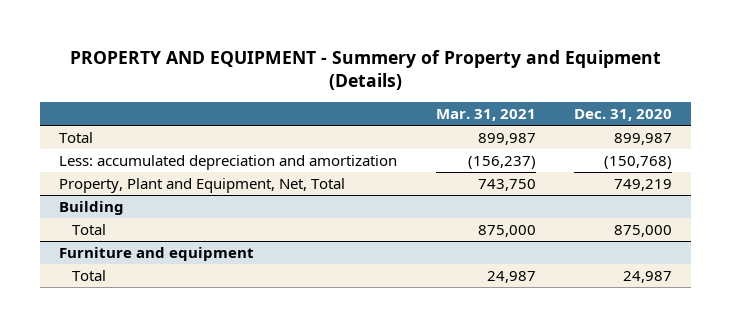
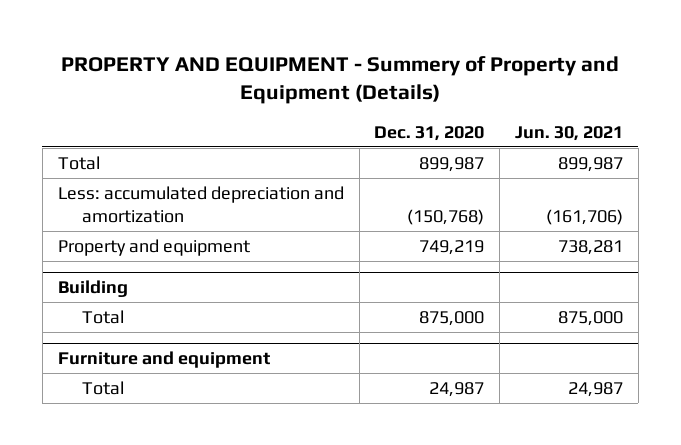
- | Mar. 31, 2021 | Dec. 31, 2020
+ | Dec. 31, 2020 | Jun. 30, 2021
- Property, Plant and Equipment, Net, Total | 743,750 | 749,219
+ Property and equipment | 749,219 | 738,281

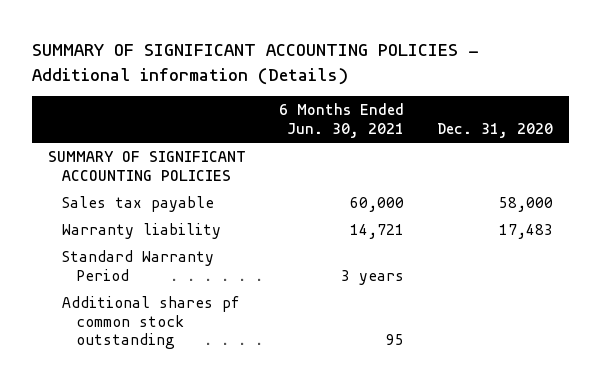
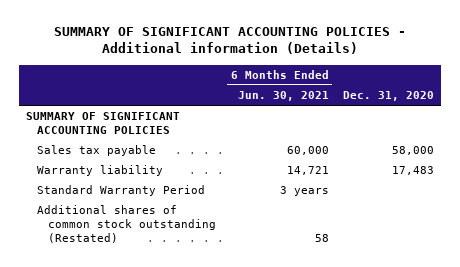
- Additional shares pf common stock outstanding | 95 |
+ Additional shares of common stock outstanding (Restated) | 58 |

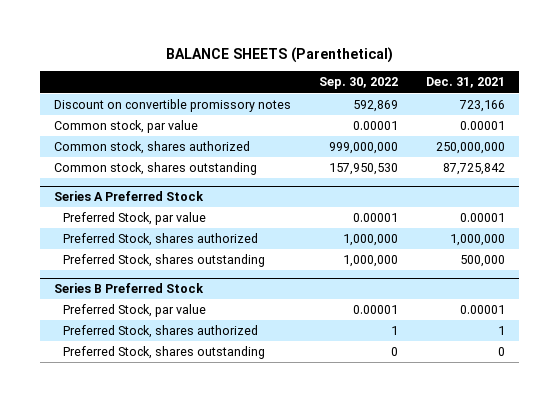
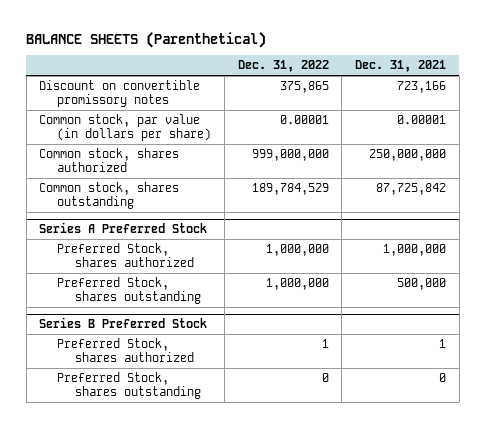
- | Sep. 30, 2022 | Dec. 31, 2021
+ | Dec. 31, 2022 | Dec. 31, 2021
- Common stock, par value | 0.00001 | 0.00001
+ Common stock, par value (in dollars per share) | 0.00001 | 0.00001
@ Series A Preferred Stock
- Preferred Stock, par value | 0.00001 | 0.00001
@ Series B Preferred Stock
- Preferred Stock, par value | 0.00001 | 0.00001

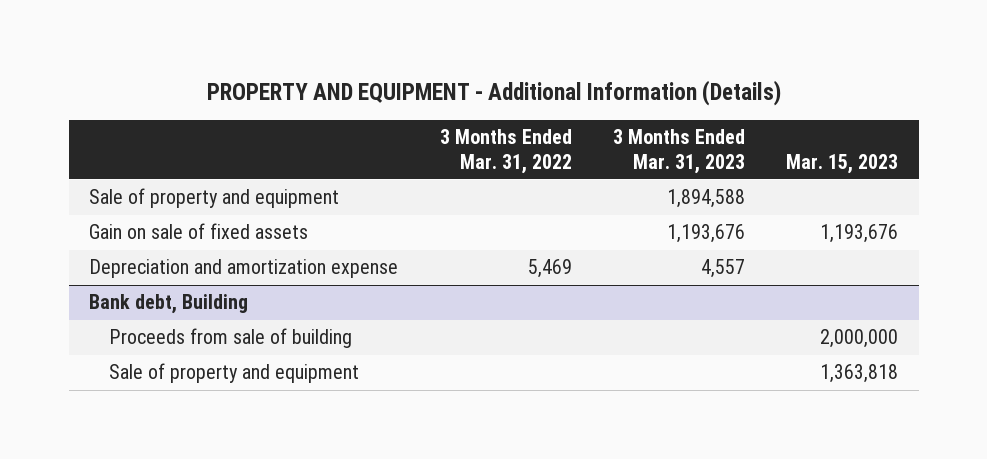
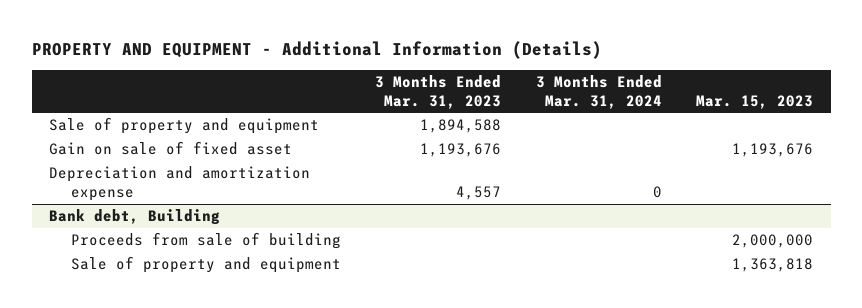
- | 3 Months Ended Mar. 31, 2022 | 3 Months Ended Mar. 31, 2023 | Mar. 15, 2023
+ | 3 Months Ended Mar. 31, 2023 | 3 Months Ended Mar. 31, 2024 | Mar. 15, 2023
- Gain on sale of fixed assets | | 1,193,676 | 1,193,676
+ Gain on sale of fixed asset | 1,193,676 | | 1,193,676

